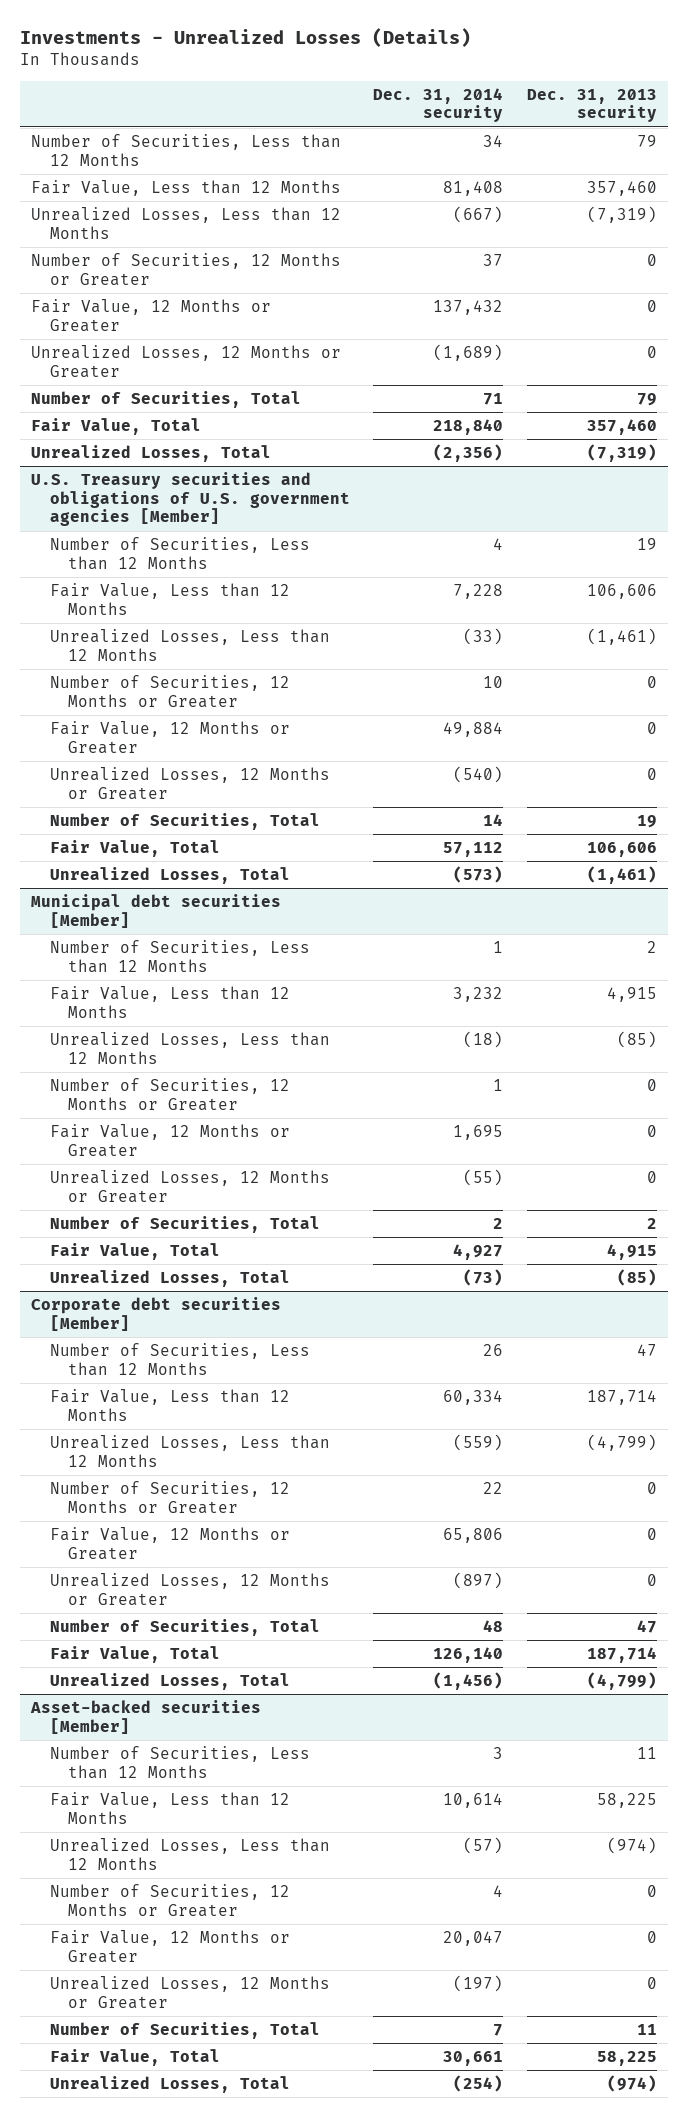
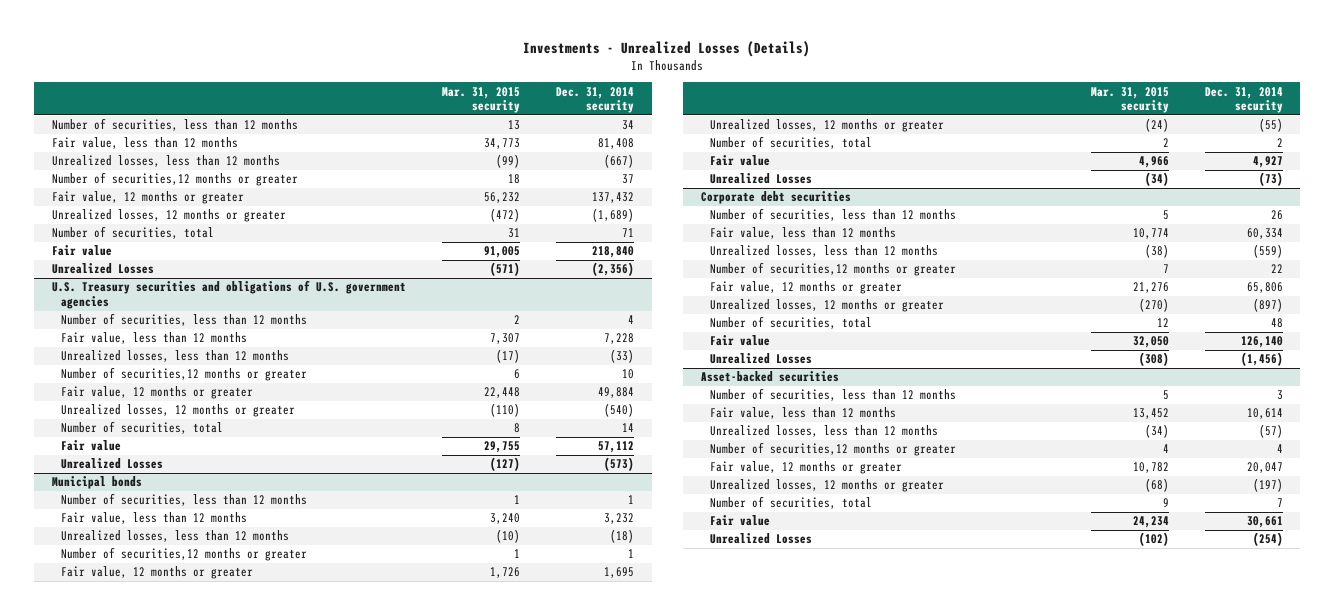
- | Dec. 31, 2014 security | Dec. 31, 2013 security
+ | Mar. 31, 2015 security | Dec. 31, 2014 security
- Number of Securities, Less than 12 Months | 34 | 79
- Fair Value, Less than 12 Months | 81,408 | 357,460
- Unrealized Losses, Less than 12 Months | (667) | (7,319)
- Number of Securities, 12 Months or Greater | 37 | 0
- Fair Value, 12 Months or Greater | 137,432 | 0
- Unrealized Losses, 12 Months or Greater | (1,689) | 0
- Number of Securities, Total | 71 | 79
- Fair Value, Total | 218,840 | 357,460
- Unrealized Losses, Total | (2,356) | (7,319)
- U.S. Treasury securities and obligations of U.S. government agencies [Member]
- Number of Securities, Less than 12 Months | 4 | 19
- Fair Value, Less than 12 Months | 7,228 | 106,606
- Unrealized Losses, Less than 12 Months | (33) | (1,461)
- Number of Securities, 12 Months or Greater | 10 | 0
- Fair Value, 12 Months or Greater | 49,884 | 0
- Unrealized Losses, 12 Months or Greater | (540) | 0
- Number of Securities, Total | 14 | 19
- Fair Value, Total | 57,112 | 106,606
- Unrealized Losses, Total | (573) | (1,461)
- Municipal debt securities [Member]
- Number of Securities, Less than 12 Months | 1 | 2
- Fair Value, Less than 12 Months | 3,232 | 4,915
- Unrealized Losses, Less than 12 Months | (18) | (85)
- Number of Securities, 12 Months or Greater | 1 | 0
- Fair Value, 12 Months or Greater | 1,695 | 0
- Unrealized Losses, 12 Months or Greater | (55) | 0
- Number of Securities, Total | 2 | 2
- Fair Value, Total | 4,927 | 4,915
- Unrealized Losses, Total | (73) | (85)
- Corporate debt securities [Member]
- Number of Securities, Less than 12 Months | 26 | 47
- Fair Value, Less than 12 Months | 60,334 | 187,714
- Unrealized Losses, Less than 12 Months | (559) | (4,799)
- Number of Securities, 12 Months or Greater | 22 | 0
- Fair Value, 12 Months or Greater | 65,806 | 0
- Unrealized Losses, 12 Months or Greater | (897) | 0
- Number of Securities, Total | 48 | 47
- Fair Value, Total | 126,140 | 187,714
- Unrealized Losses, Total | (1,456) | (4,799)
- Asset-backed securities [Member]
- Number of Securities, Less than 12 Months | 3 | 11
- Fair Value, Less than 12 Months | 10,614 | 58,225
- Unrealized Losses, Less than 12 Months | (57) | (974)
- Number of Securities, 12 Months or Greater | 4 | 0
- Fair Value, 12 Months or Greater | 20,047 | 0
- Unrealized Losses, 12 Months or Greater | (197) | 0
- Number of Securities, Total | 7 | 11
- Fair Value, Total | 30,661 | 58,225
- Unrealized Losses, Total | (254) | (974)
+ Number of securities, less than 12 months | 13 | 34
+ Fair value, less than 12 months | 34,773 | 81,408
+ Unrealized losses, less than 12 months | (99) | (667)
+ Number of securities,12 months or greater | 18 | 37
+ Fair value, 12 months or greater | 56,232 | 137,432
+ Unrealized losses, 12 months or greater | (472) | (1,689)
+ Number of securities, total | 31 | 71
+ Fair value | 91,005 | 218,840
+ Unrealized Losses | (571) | (2,356)
+ U.S. Treasury securities and obligations of U.S. government agencies
+ Number of securities, less than 12 months | 2 | 4
+ Fair value, less than 12 months | 7,307 | 7,228
+ Unrealized losses, less than 12 months | (17) | (33)
+ Number of securities,12 months or greater | 6 | 10
+ Fair value, 12 months or greater | 22,448 | 49,884
+ Unrealized losses, 12 months or greater | (110) | (540)
+ Number of securities, total | 8 | 14
+ Fair value | 29,755 | 57,112
+ Unrealized Losses | (127) | (573)
+ Municipal bonds
+ Number of securities, less than 12 months | 1 | 1
+ Fair value, less than 12 months | 3,240 | 3,232
+ Unrealized losses, less than 12 months | (10) | (18)
+ Number of securities,12 months or greater | 1 | 1
+ Fair value, 12 months or greater | 1,726 | 1,695
+ Unrealized losses, 12 months or greater | (24) | (55)
+ Number of securities, total | 2 | 2
+ Fair value | 4,966 | 4,927
+ Unrealized Losses | (34) | (73)
+ Corporate debt securities
+ Number of securities, less than 12 months | 5 | 26
+ Fair value, less than 12 months | 10,774 | 60,334
+ Unrealized losses, less than 12 months | (38) | (559)
+ Number of securities,12 months or greater | 7 | 22
+ Fair value, 12 months or greater | 21,276 | 65,806
+ Unrealized losses, 12 months or greater | (270) | (897)
+ Number of securities, total | 12 | 48
+ Fair value | 32,050 | 126,140
+ Unrealized Losses | (308) | (1,456)
+ Asset-backed securities
+ Number of securities, less than 12 months | 5 | 3
+ Fair value, less than 12 months | 13,452 | 10,614
+ Unrealized losses, less than 12 months | (34) | (57)
+ Number of securities,12 months or greater | 4 | 4
+ Fair value, 12 months or greater | 10,782 | 20,047
+ Unrealized losses, 12 months or greater | (68) | (197)
+ Number of securities, total | 9 | 7
+ Fair value | 24,234 | 30,661
+ Unrealized Losses | (102) | (254)

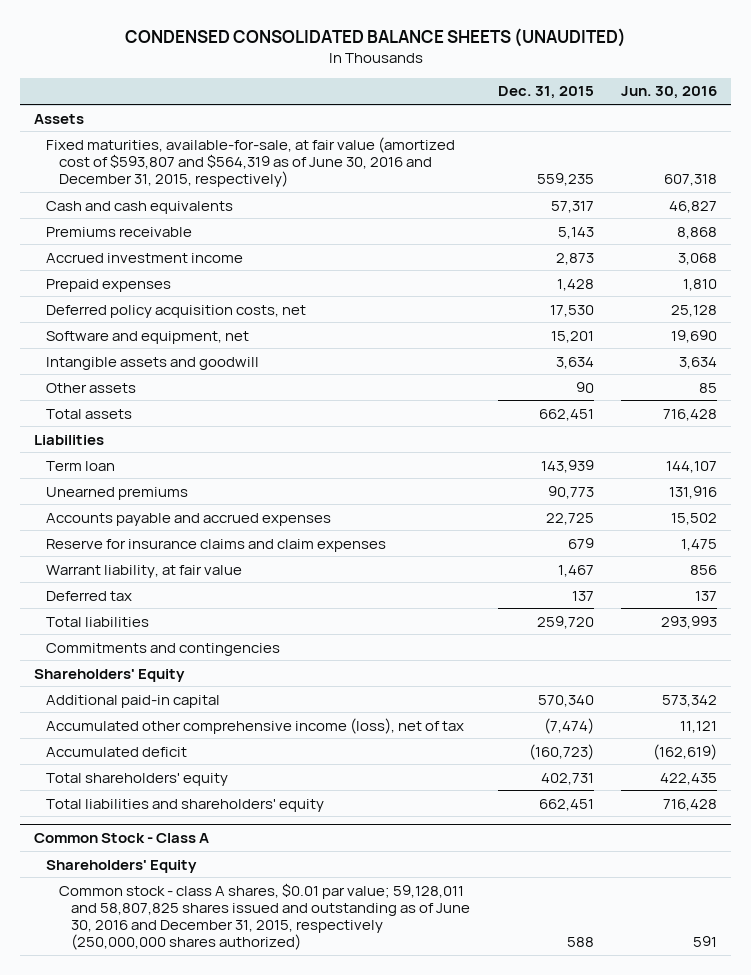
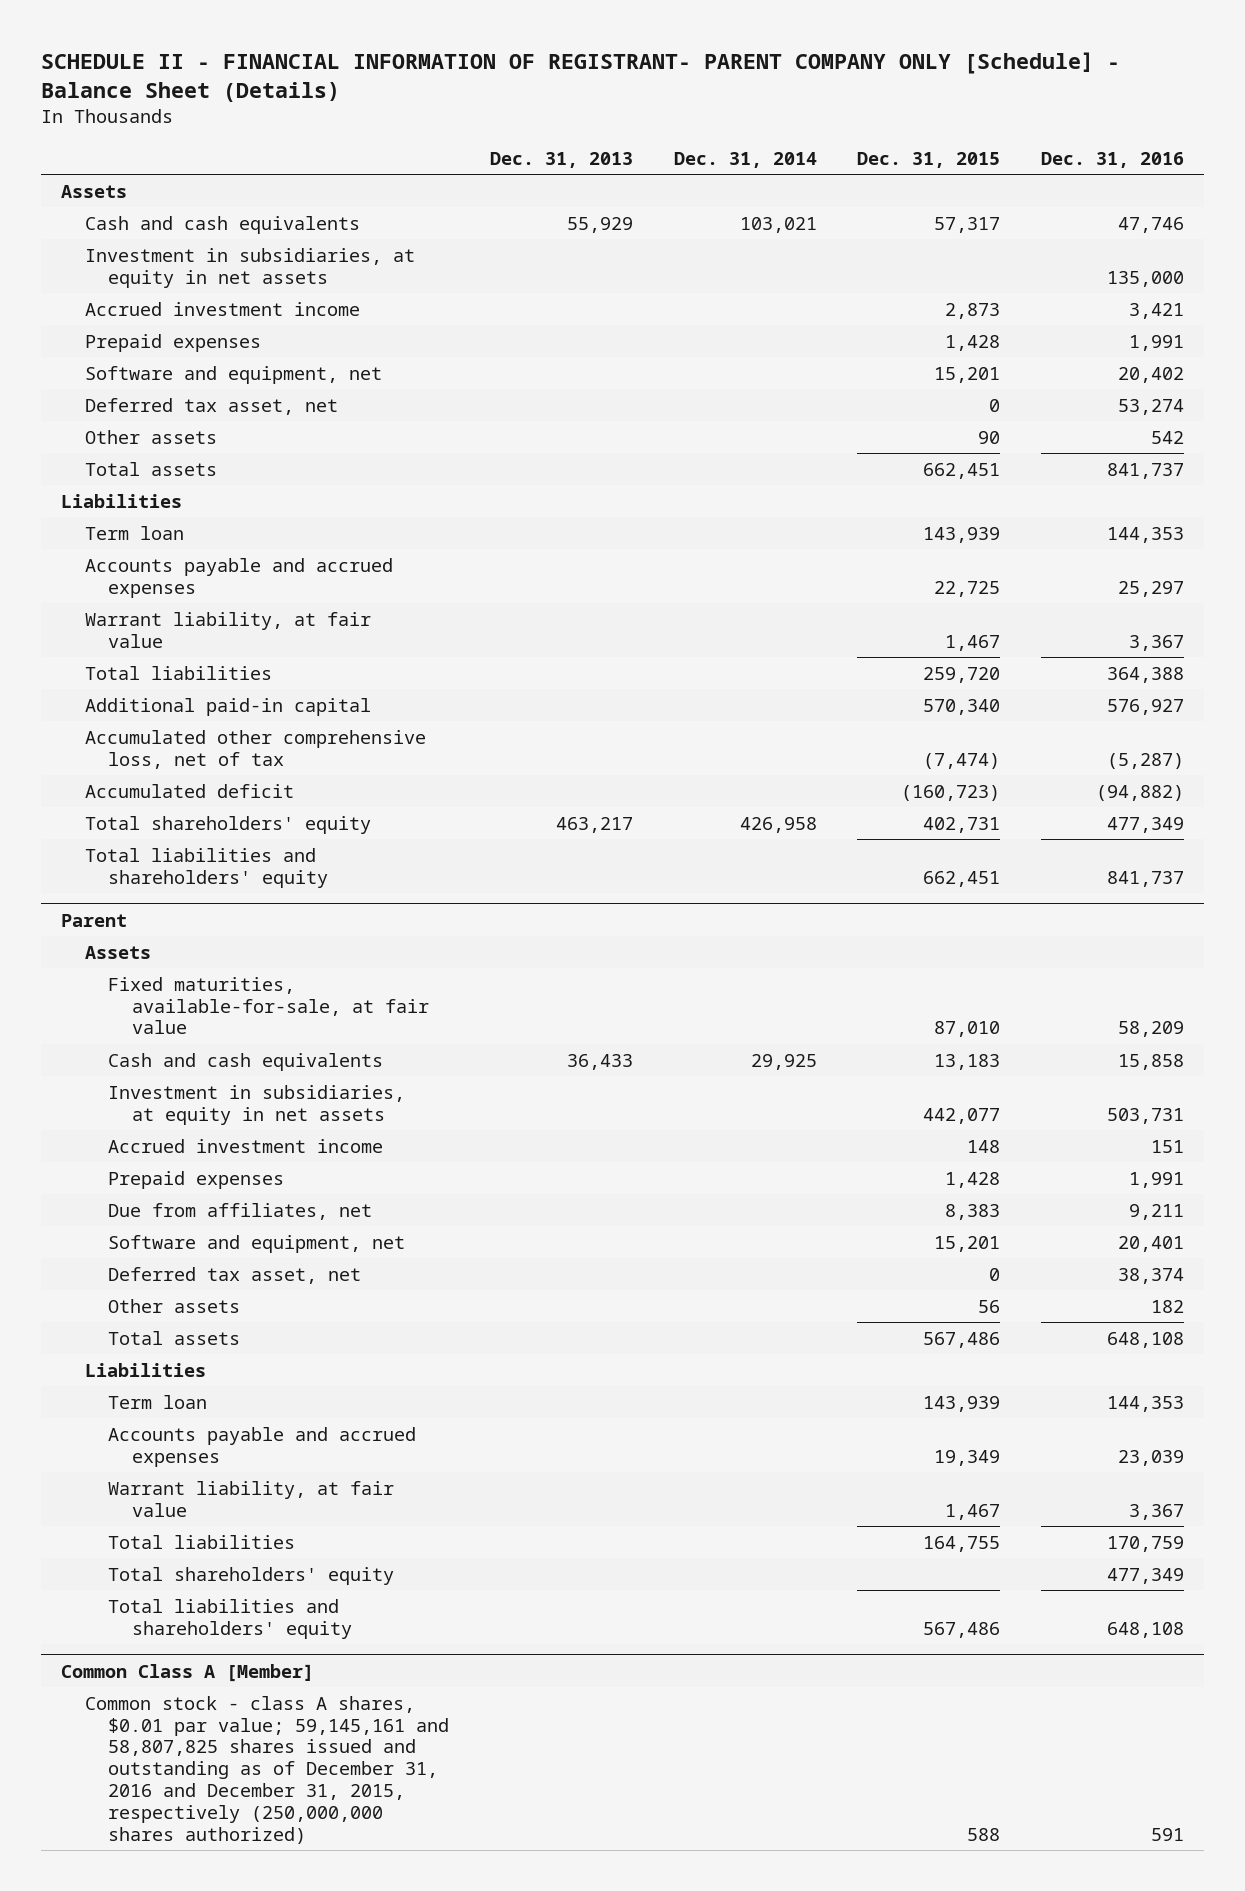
- CONDENSED CONSOLIDATED BALANCE SHEETS (UNAUDITED)
+ SCHEDULE II - FINANCIAL INFORMATION OF REGISTRANT- PARENT COMPANY ONLY [Schedule] - Balance Sheet (Details)
- | Dec. 31, 2015 | Jun. 30, 2016
+ | Dec. 31, 2013 | Dec. 31, 2014 | Dec. 31, 2015 | Dec. 31, 2016
- Fixed maturities, available-for-sale, at fair value (amortized cost of $593,807 and $564,319 as of June 30, 2016 and December 31, 2015, respectively) | 559,235 | 607,318
- Premiums receivable | 5,143 | 8,868
+ Investment in subsidiaries, at equity in net assets | | | | 135,000
- Deferred policy acquisition costs, net | 17,530 | 25,128
- Intangible assets and goodwill | 3,634 | 3,634
+ Deferred tax asset, net | | | 0 | 53,274
- Unearned premiums | 90,773 | 131,916
- Reserve for insurance claims and claim expenses | 679 | 1,475
- Deferred tax | 137 | 137
- Commitments and contingencies
- Shareholders' Equity
- Accumulated other comprehensive income (loss), net of tax | (7,474) | 11,121
+ Accumulated other comprehensive loss, net of tax | | | (7,474) | (5,287)
- Common Stock - Class A
- Shareholders' Equity
- Common stock - class A shares, $0.01 par value; 59,128,011 and 58,807,825 shares issued and outstanding as of June 30, 2016 and December 31, 2015, respectively (250,000,000 shares authorized) | 588 | 591
+ Parent
+ Assets
+ Fixed maturities, available-for-sale, at fair value | | | 87,010 | 58,209
+ Cash and cash equivalents | 36,433 | 29,925 | 13,183 | 15,858
+ Investment in subsidiaries, at equity in net assets | | | 442,077 | 503,731
+ Accrued investment income | | | 148 | 151
+ Prepaid expenses | | | 1,428 | 1,991
+ Due from affiliates, net | | | 8,383 | 9,211
+ Software and equipment, net | | | 15,201 | 20,401
+ Deferred tax asset, net | | | 0 | 38,374
+ Other assets | | | 56 | 182
+ Total assets | | | 567,486 | 648,108
+ Liabilities
+ Term loan | | | 143,939 | 144,353
+ Accounts payable and accrued expenses | | | 19,349 | 23,039
+ Warrant liability, at fair value | | | 1,467 | 3,367
+ Total liabilities | | | 164,755 | 170,759
+ Total shareholders' equity | | | | 477,349
+ Total liabilities and shareholders' equity | | | 567,486 | 648,108
+ Common Class A [Member]
+ Common stock - class A shares, $0.01 par value; 59,145,161 and 58,807,825 shares issued and outstanding as of December 31, 2016 and December 31, 2015, respectively (250,000,000 shares authorized) | | | 588 | 591

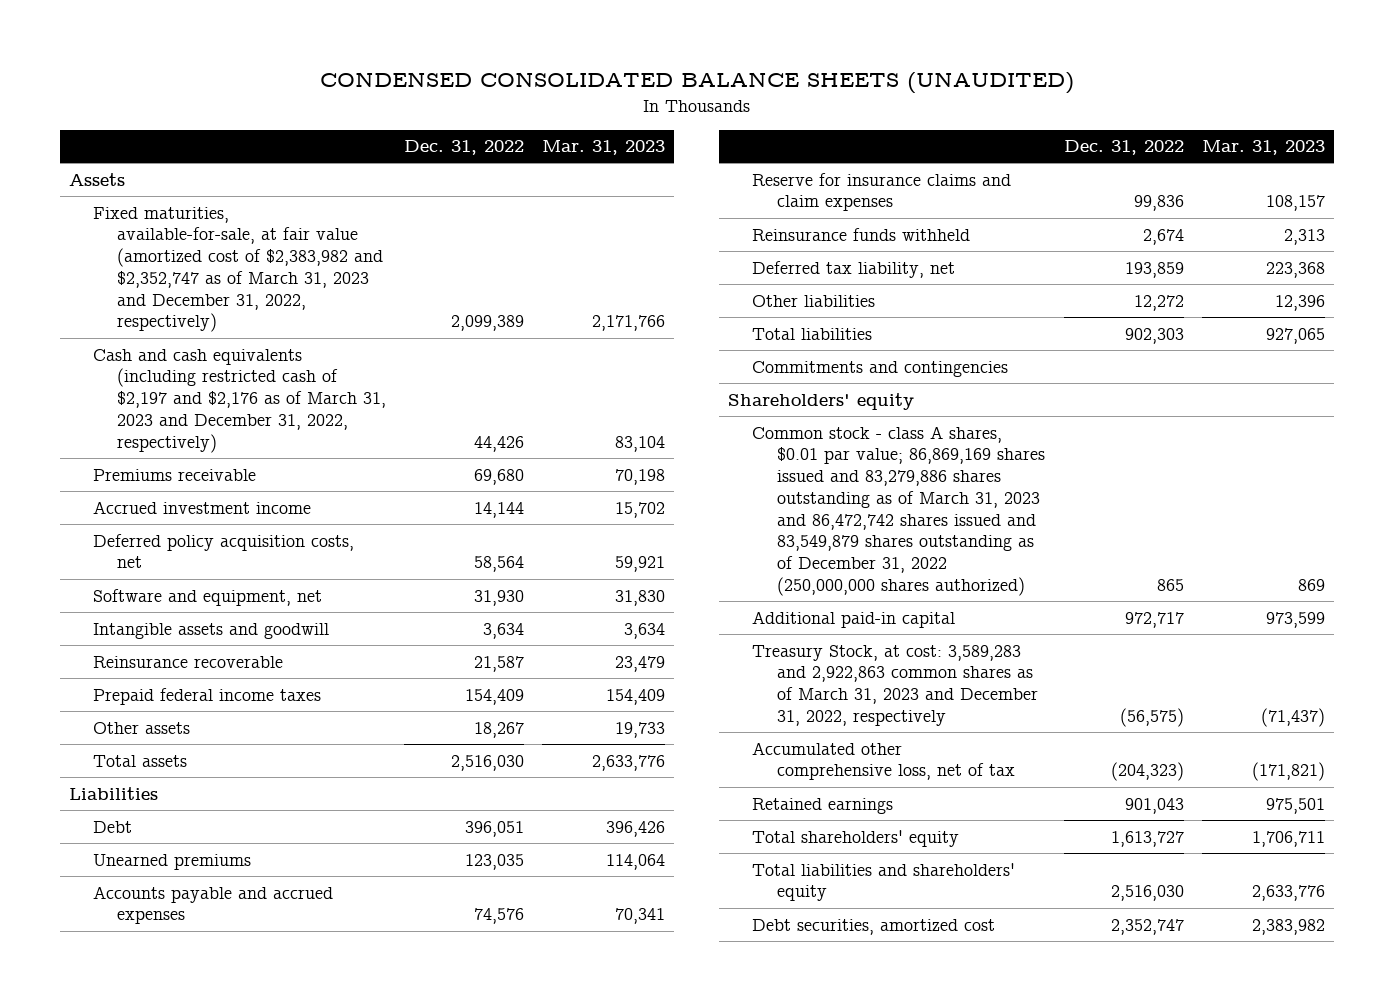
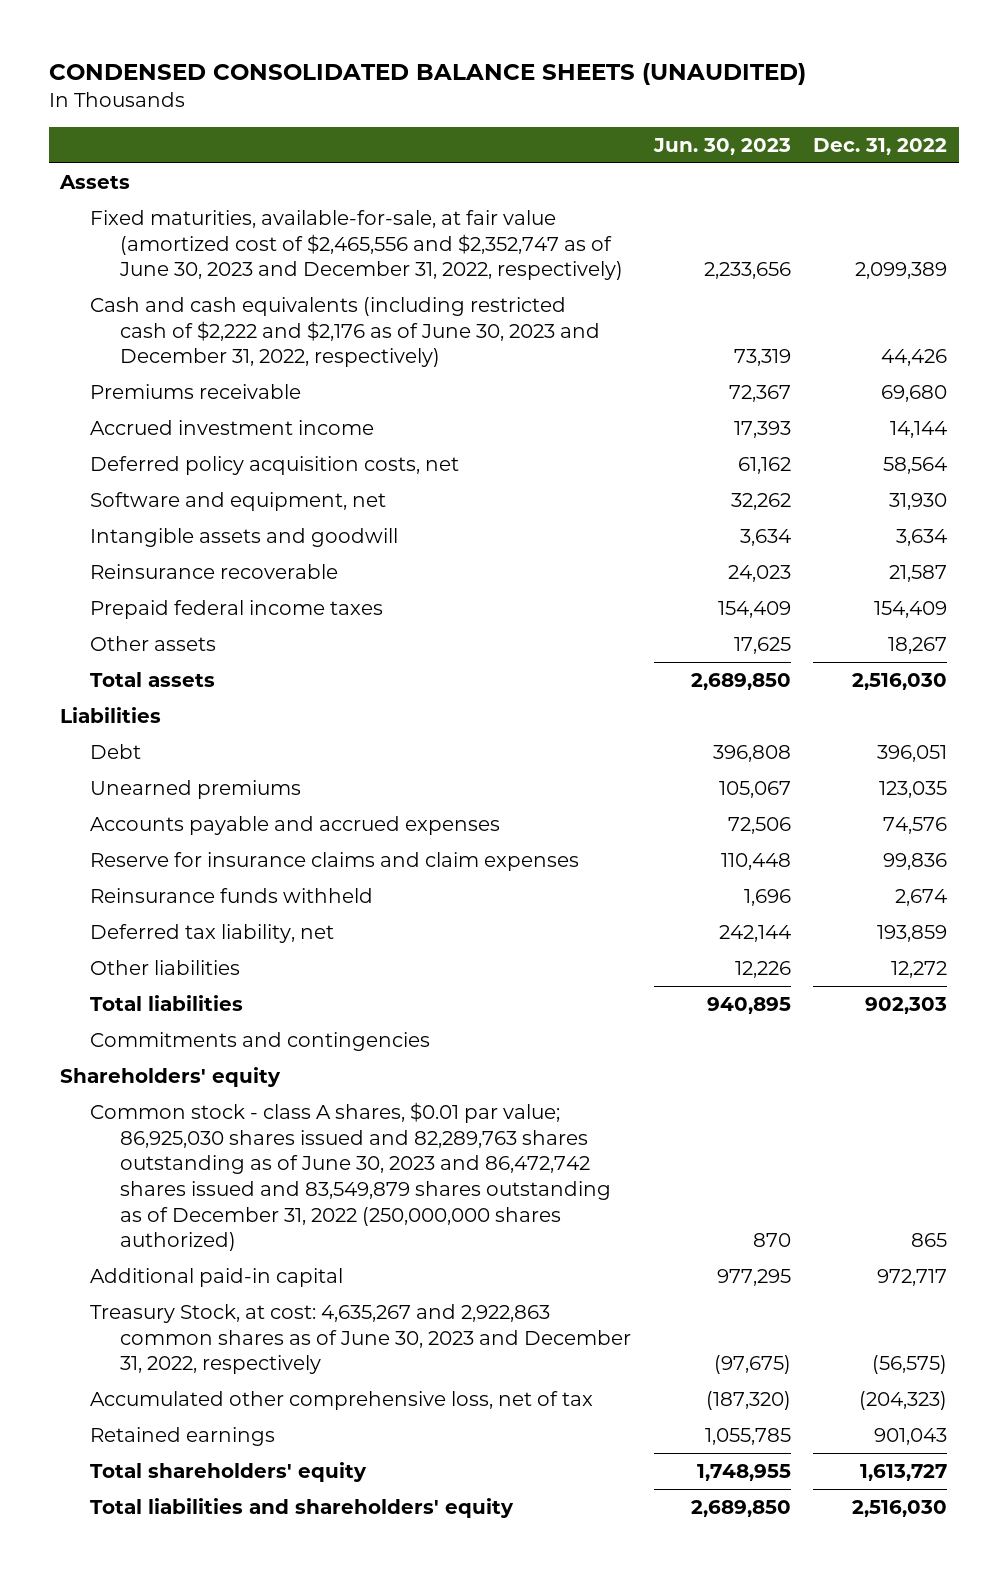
- | Dec. 31, 2022 | Mar. 31, 2023
+ | Jun. 30, 2023 | Dec. 31, 2022
- Fixed maturities, available-for-sale, at fair value (amortized cost of $2,383,982 and $2,352,747 as of March 31, 2023 and December 31, 2022, respectively) | 2,099,389 | 2,171,766
- Cash and cash equivalents (including restricted cash of $2,197 and $2,176 as of March 31, 2023 and December 31, 2022, respectively) | 44,426 | 83,104
+ Fixed maturities, available-for-sale, at fair value (amortized cost of $2,465,556 and $2,352,747 as of June 30, 2023 and December 31, 2022, respectively) | 2,233,656 | 2,099,389
+ Cash and cash equivalents (including restricted cash of $2,222 and $2,176 as of June 30, 2023 and December 31, 2022, respectively) | 73,319 | 44,426
- Common stock - class A shares, $0.01 par value; 86,869,169 shares issued and 83,279,886 shares outstanding as of March 31, 2023 and 86,472,742 shares issued and 83,549,879 shares outstanding as of December 31, 2022 (250,000,000 shares authorized) | 865 | 869
+ Common stock - class A shares, $0.01 par value; 86,925,030 shares issued and 82,289,763 shares outstanding as of June 30, 2023 and 86,472,742 shares issued and 83,549,879 shares outstanding as of December 31, 2022 (250,000,000 shares authorized) | 870 | 865
- Treasury Stock, at cost: 3,589,283 and 2,922,863 common shares as of March 31, 2023 and December 31, 2022, respectively | (56,575) | (71,437)
+ Treasury Stock, at cost: 4,635,267 and 2,922,863 common shares as of June 30, 2023 and December 31, 2022, respectively | (97,675) | (56,575)
- Debt securities, amortized cost | 2,352,747 | 2,383,982

